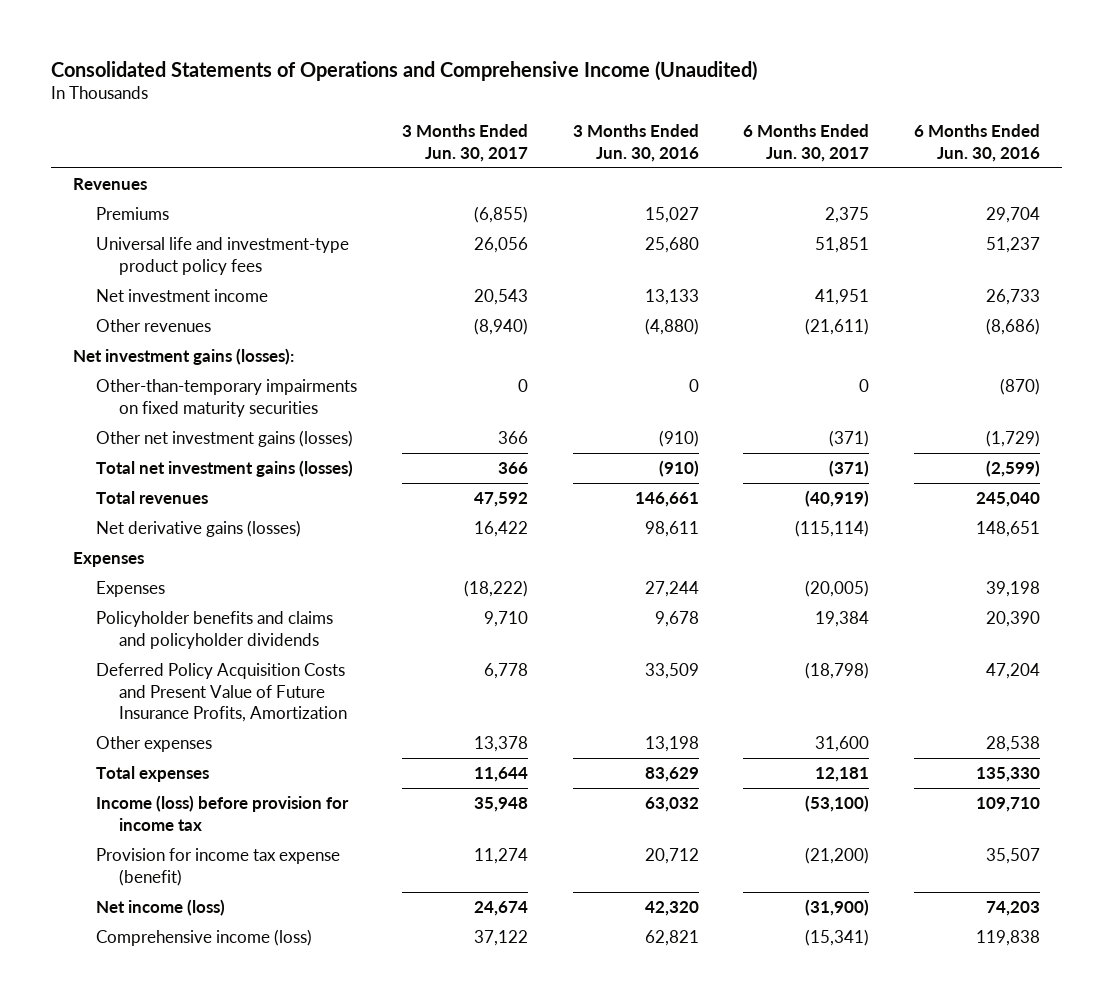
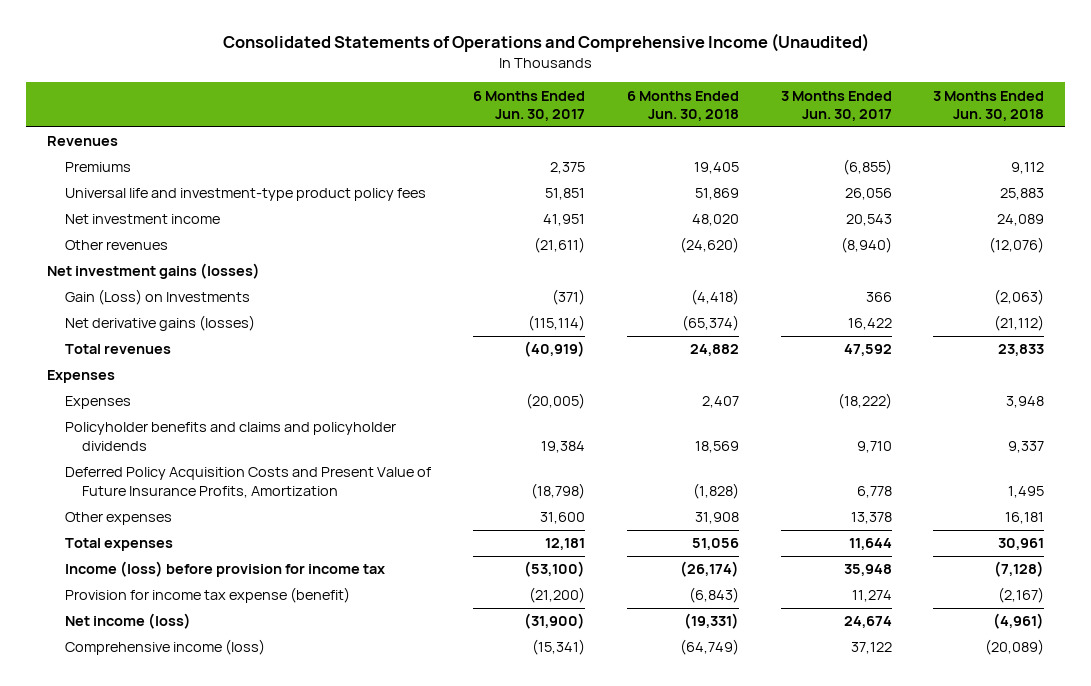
- | 3 Months Ended Jun. 30, 2017 | 3 Months Ended Jun. 30, 2016 | 6 Months Ended Jun. 30, 2017 | 6 Months Ended Jun. 30, 2016
+ | 6 Months Ended Jun. 30, 2017 | 6 Months Ended Jun. 30, 2018 | 3 Months Ended Jun. 30, 2017 | 3 Months Ended Jun. 30, 2018
- Net investment gains (losses):
- Other-than-temporary impairments on fixed maturity securities | 0 | 0 | 0 | (870)
- Other net investment gains (losses) | 366 | (910) | (371) | (1,729)
- Total net investment gains (losses) | 366 | (910) | (371) | (2,599)
+ Net investment gains (losses)
+ Gain (Loss) on Investments | (371) | (4,418) | 366 | (2,063)
moved down: Total revenues | (40,919) | 24,882 | 47,592 | 23,833

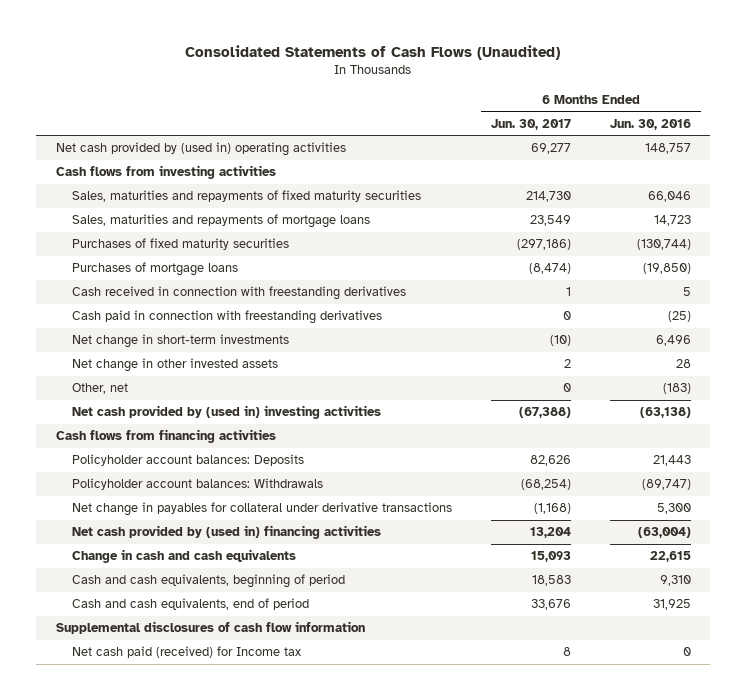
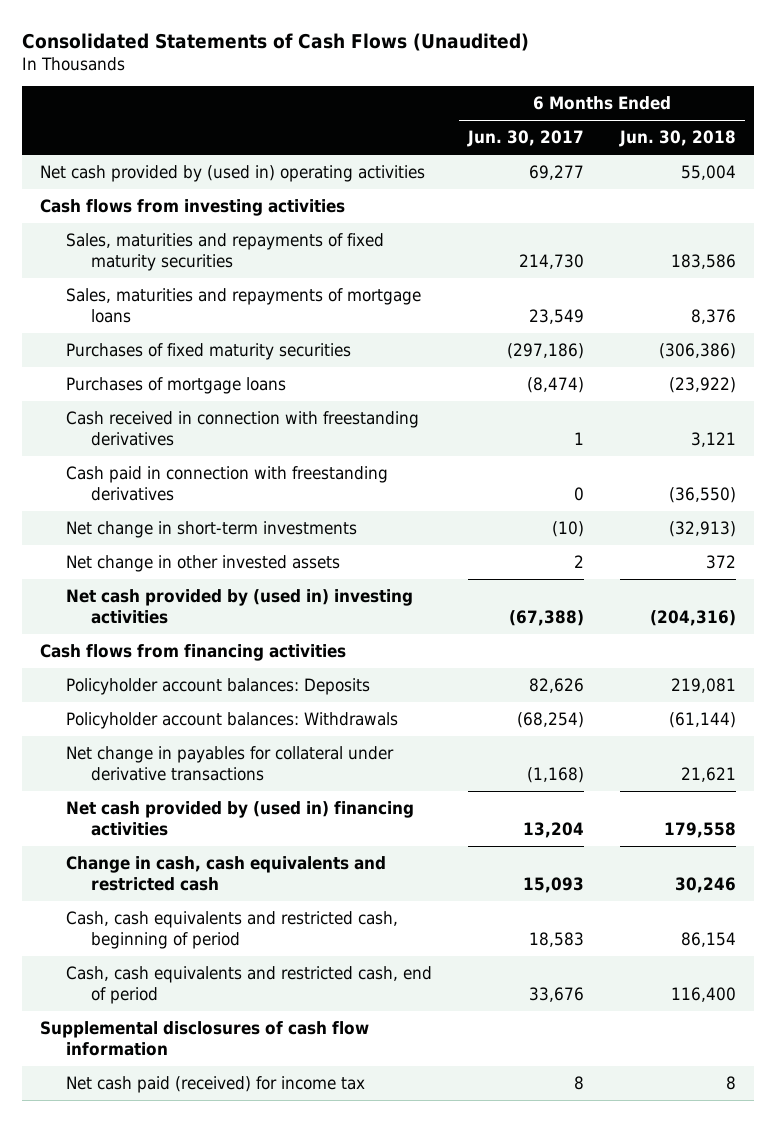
- | 6 Months Ended Jun. 30, 2017 | 6 Months Ended Jun. 30, 2016
+ | 6 Months Ended Jun. 30, 2017 | 6 Months Ended Jun. 30, 2018
- Other, net | 0 | (183)
- Change in cash and cash equivalents | 15,093 | 22,615
- Cash and cash equivalents, beginning of period | 18,583 | 9,310
- Cash and cash equivalents, end of period | 33,676 | 31,925
+ Change in cash, cash equivalents and restricted cash | 15,093 | 30,246
+ Cash, cash equivalents and restricted cash, beginning of period | 18,583 | 86,154
+ Cash, cash equivalents and restricted cash, end of period | 33,676 | 116,400
- Net cash paid (received) for Income tax | 8 | 0
+ Net cash paid (received) for income tax | 8 | 8

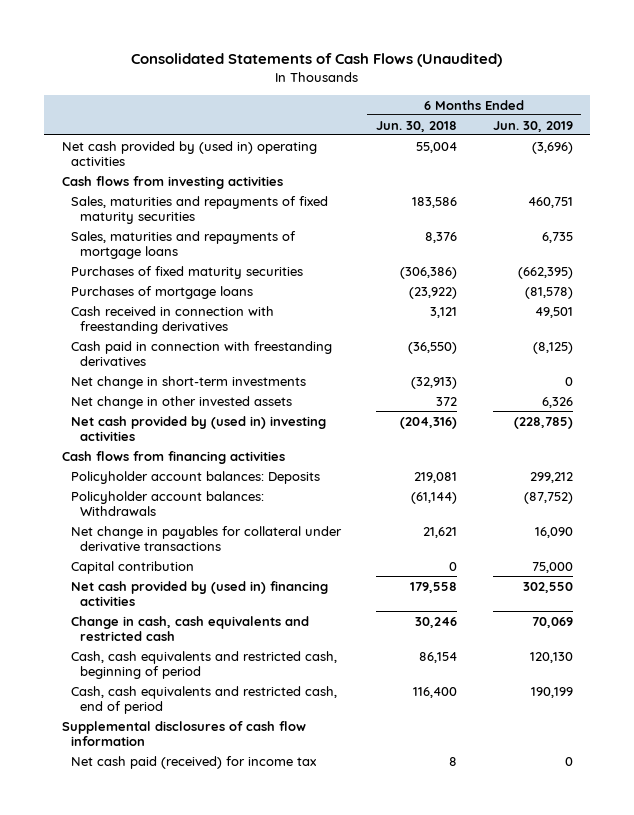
- | 6 Months Ended Jun. 30, 2017 | 6 Months Ended Jun. 30, 2018
+ | 6 Months Ended Jun. 30, 2018 | 6 Months Ended Jun. 30, 2019
+ Capital contribution | 0 | 75,000

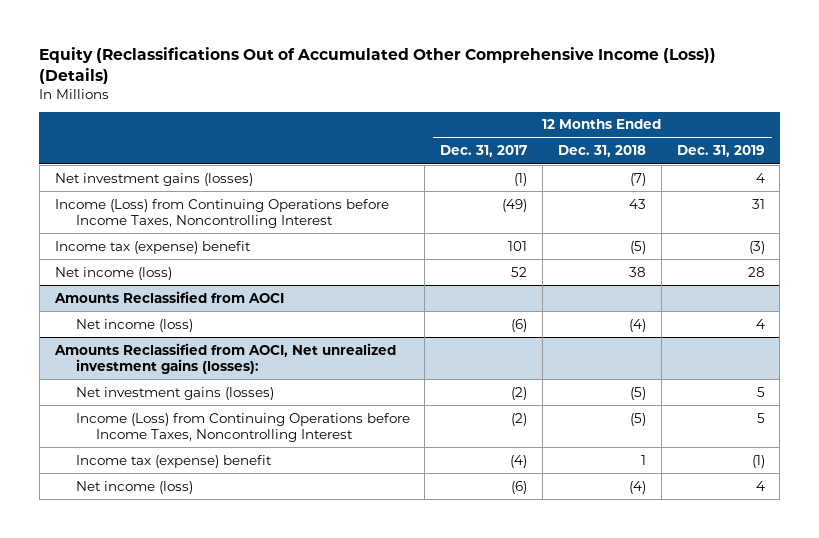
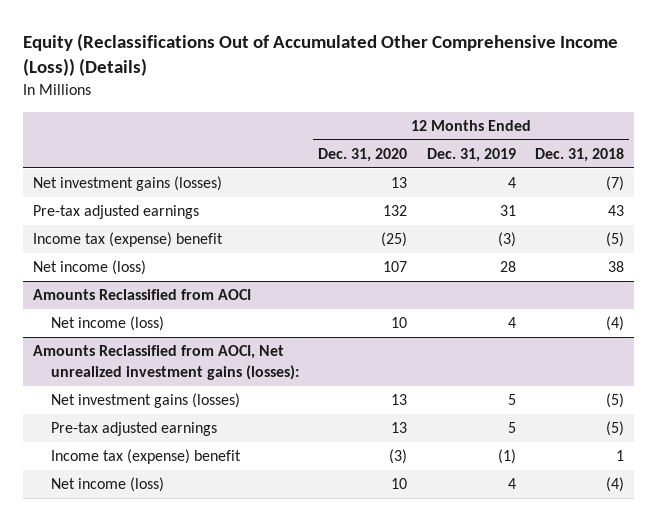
- | 12 Months Ended Dec. 31, 2017 | 12 Months Ended Dec. 31, 2018 | 12 Months Ended Dec. 31, 2019
+ | 12 Months Ended Dec. 31, 2020 | 12 Months Ended Dec. 31, 2019 | 12 Months Ended Dec. 31, 2018
- Income (Loss) from Continuing Operations before Income Taxes, Noncontrolling Interest | (49) | 43 | 31
+ Pre-tax adjusted earnings | 132 | 31 | 43
@ Amounts Reclassified from AOCI, Net unrealized investment gains (losses):
- Income (Loss) from Continuing Operations before Income Taxes, Noncontrolling Interest | (2) | (5) | 5
+ Pre-tax adjusted earnings | 13 | 5 | (5)

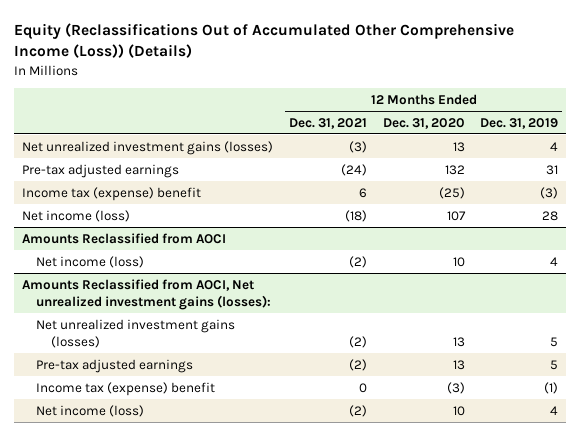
- | 12 Months Ended Dec. 31, 2020 | 12 Months Ended Dec. 31, 2019 | 12 Months Ended Dec. 31, 2018
+ | 12 Months Ended Dec. 31, 2021 | 12 Months Ended Dec. 31, 2020 | 12 Months Ended Dec. 31, 2019
- Net investment gains (losses) | 13 | 4 | (7)
+ Net unrealized investment gains (losses) | (3) | 13 | 4
@ Amounts Reclassified from AOCI, Net unrealized investment gains (losses):
- Net investment gains (losses) | 13 | 5 | (5)
+ Net unrealized investment gains (losses) | (2) | 13 | 5

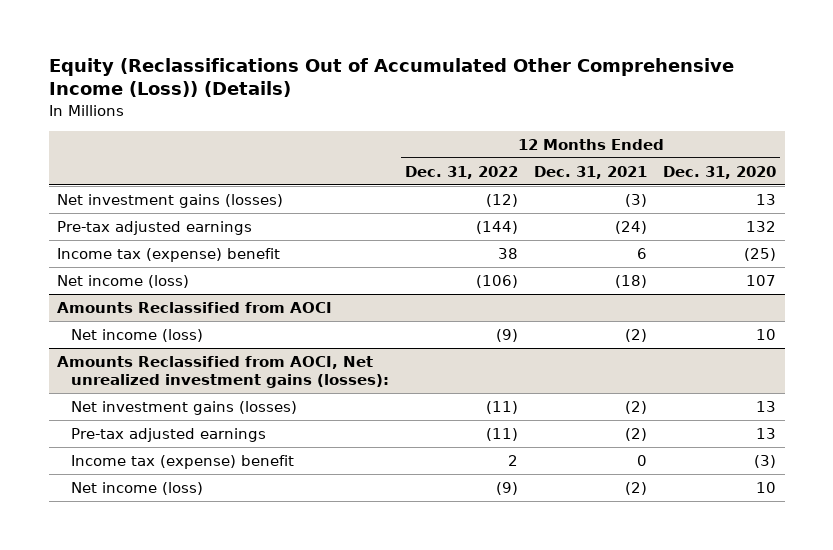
- | 12 Months Ended Dec. 31, 2021 | 12 Months Ended Dec. 31, 2020 | 12 Months Ended Dec. 31, 2019
+ | 12 Months Ended Dec. 31, 2022 | 12 Months Ended Dec. 31, 2021 | 12 Months Ended Dec. 31, 2020
- Net unrealized investment gains (losses) | (3) | 13 | 4
+ Net investment gains (losses) | (12) | (3) | 13
@ Amounts Reclassified from AOCI, Net unrealized investment gains (losses):
- Net unrealized investment gains (losses) | (2) | 13 | 5
+ Net investment gains (losses) | (11) | (2) | 13

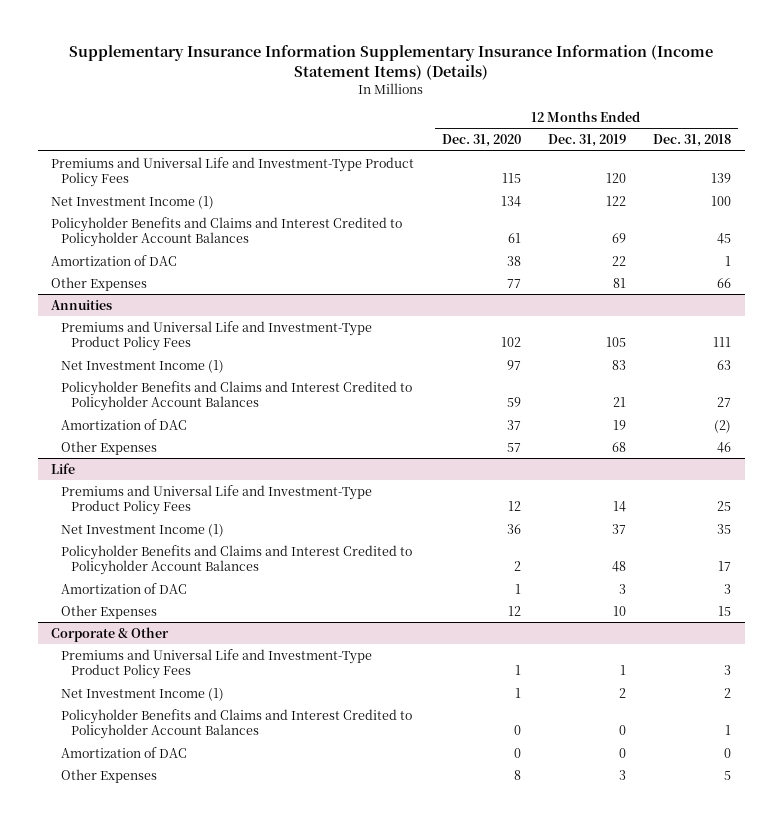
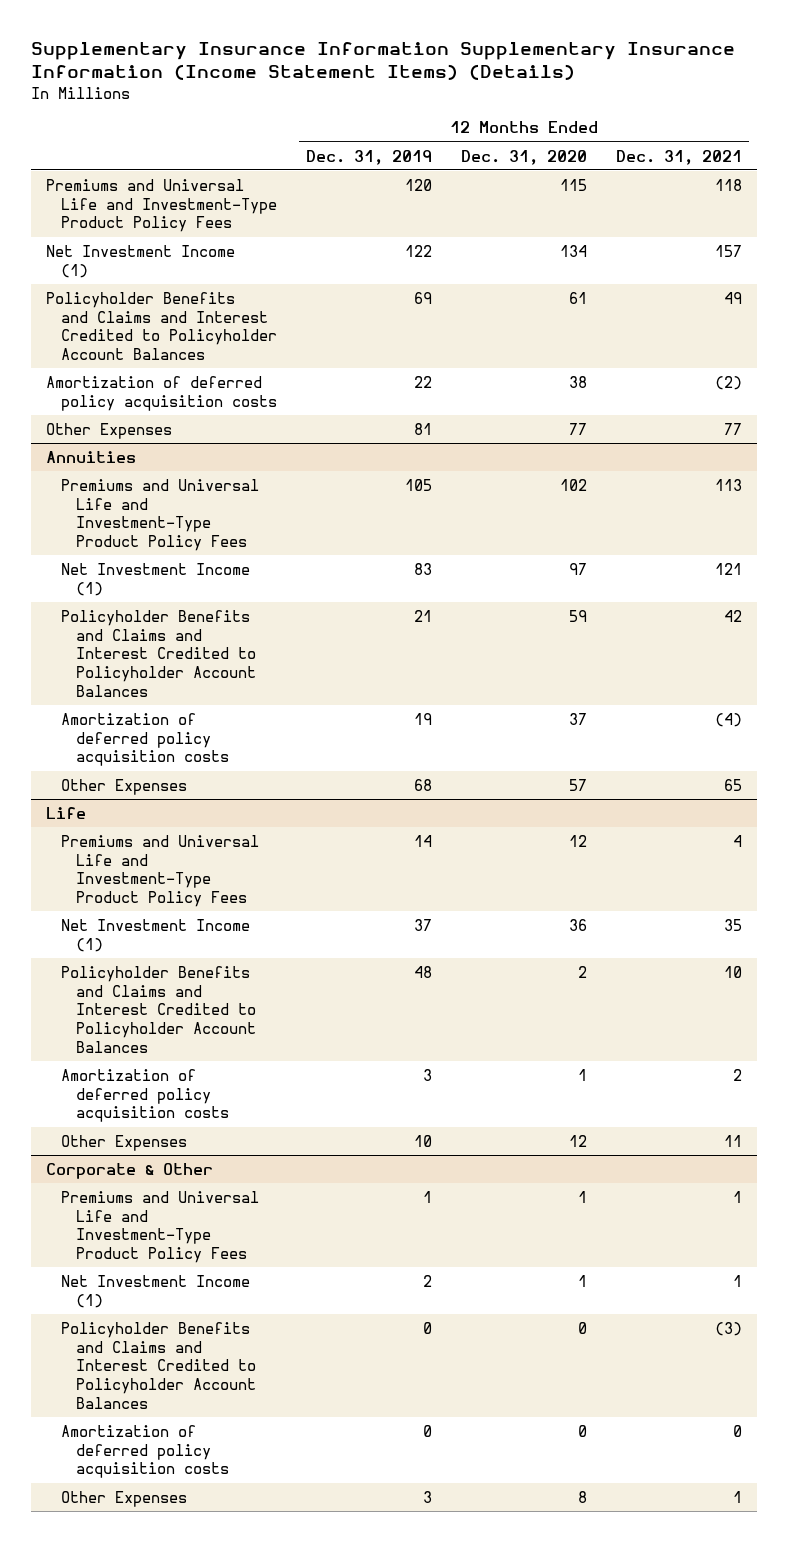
- | 12 Months Ended Dec. 31, 2020 | 12 Months Ended Dec. 31, 2019 | 12 Months Ended Dec. 31, 2018
+ | 12 Months Ended Dec. 31, 2019 | 12 Months Ended Dec. 31, 2020 | 12 Months Ended Dec. 31, 2021
- Amortization of DAC | 38 | 22 | 1
+ Amortization of deferred policy acquisition costs | 22 | 38 | (2)
@ Annuities
- Amortization of DAC | 37 | 19 | (2)
+ Amortization of deferred policy acquisition costs | 19 | 37 | (4)
@ Life
- Amortization of DAC | 1 | 3 | 3
+ Amortization of deferred policy acquisition costs | 3 | 1 | 2
@ Corporate & Other
- Amortization of DAC | 0 | 0 | 0
+ Amortization of deferred policy acquisition costs | 0 | 0 | 0

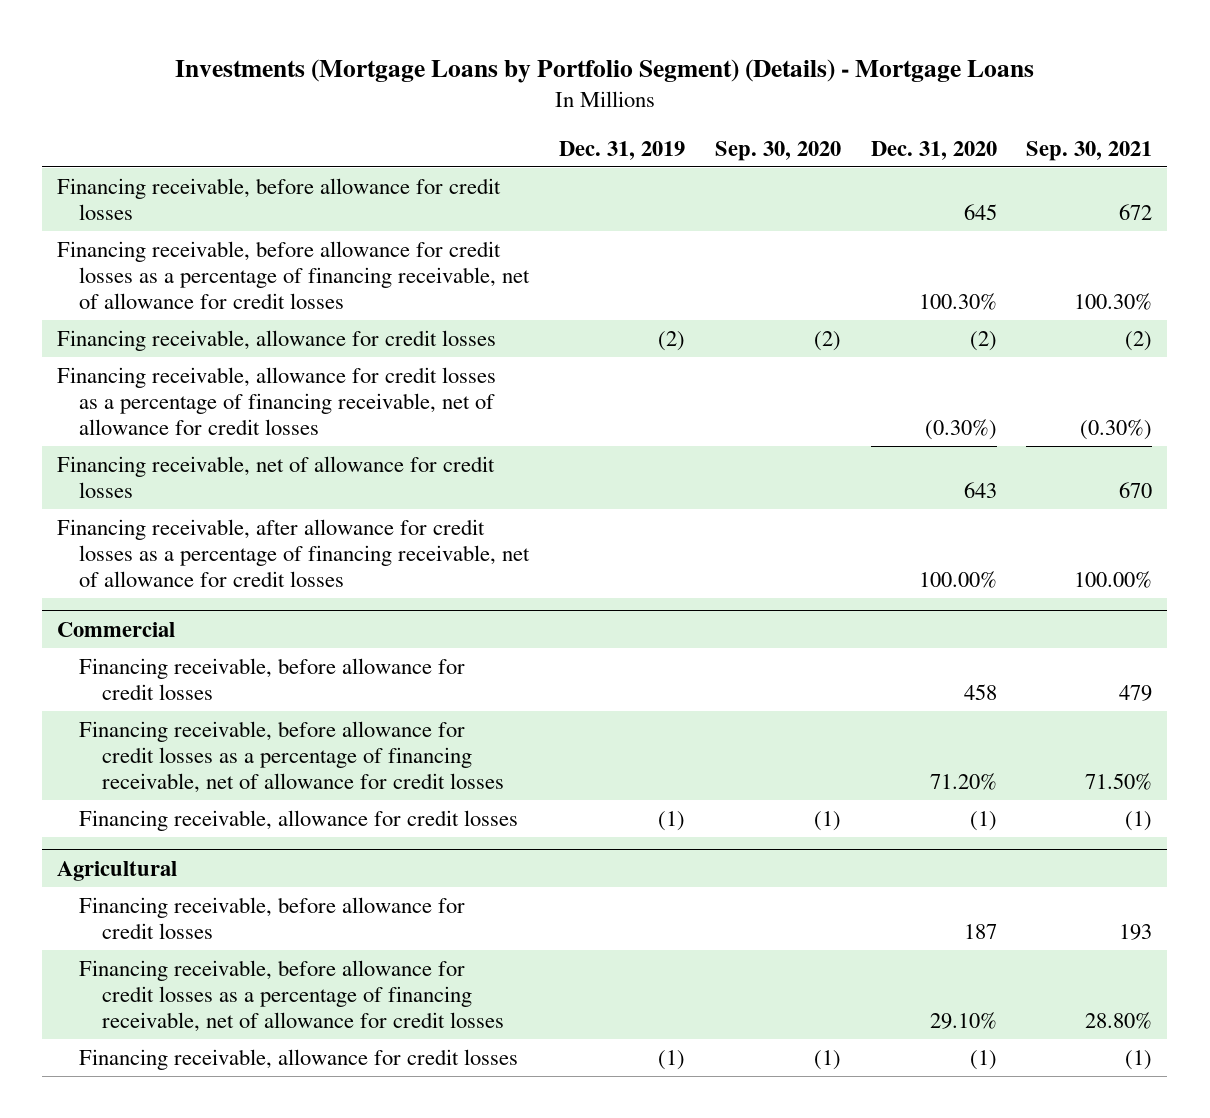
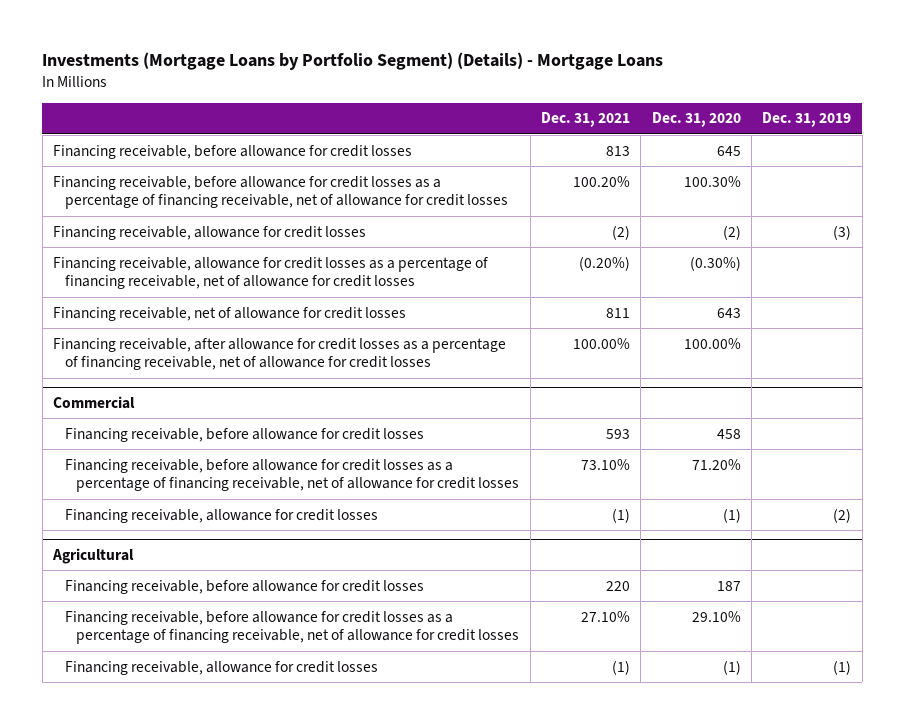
- | Dec. 31, 2019 | Sep. 30, 2020 | Dec. 31, 2020 | Sep. 30, 2021
+ | Dec. 31, 2021 | Dec. 31, 2020 | Dec. 31, 2019
- Financing receivable, allowance for credit losses | (2) | (2) | (2) | (2)
+ Financing receivable, allowance for credit losses | (2) | (2) | (3)
@ Commercial
- Financing receivable, allowance for credit losses | (1) | (1) | (1) | (1)
+ Financing receivable, allowance for credit losses | (1) | (1) | (2)

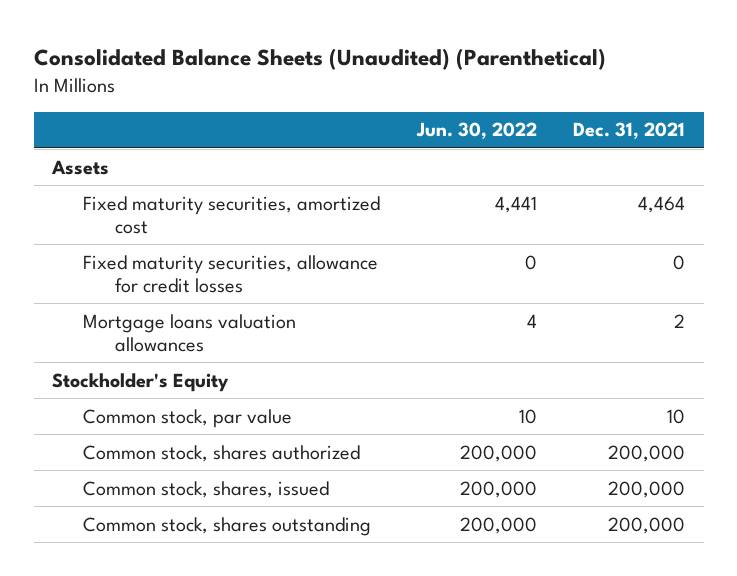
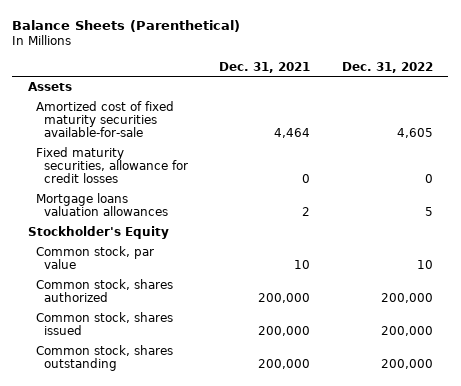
- Consolidated Balance Sheets (Unaudited) (Parenthetical)
+ Balance Sheets (Parenthetical)
- | Jun. 30, 2022 | Dec. 31, 2021
+ | Dec. 31, 2021 | Dec. 31, 2022
- Fixed maturity securities, amortized cost | 4,441 | 4,464
+ Amortized cost of fixed maturity securities available-for-sale | 4,464 | 4,605
- Common stock, shares, issued | 200,000 | 200,000
+ Common stock, shares issued | 200,000 | 200,000

